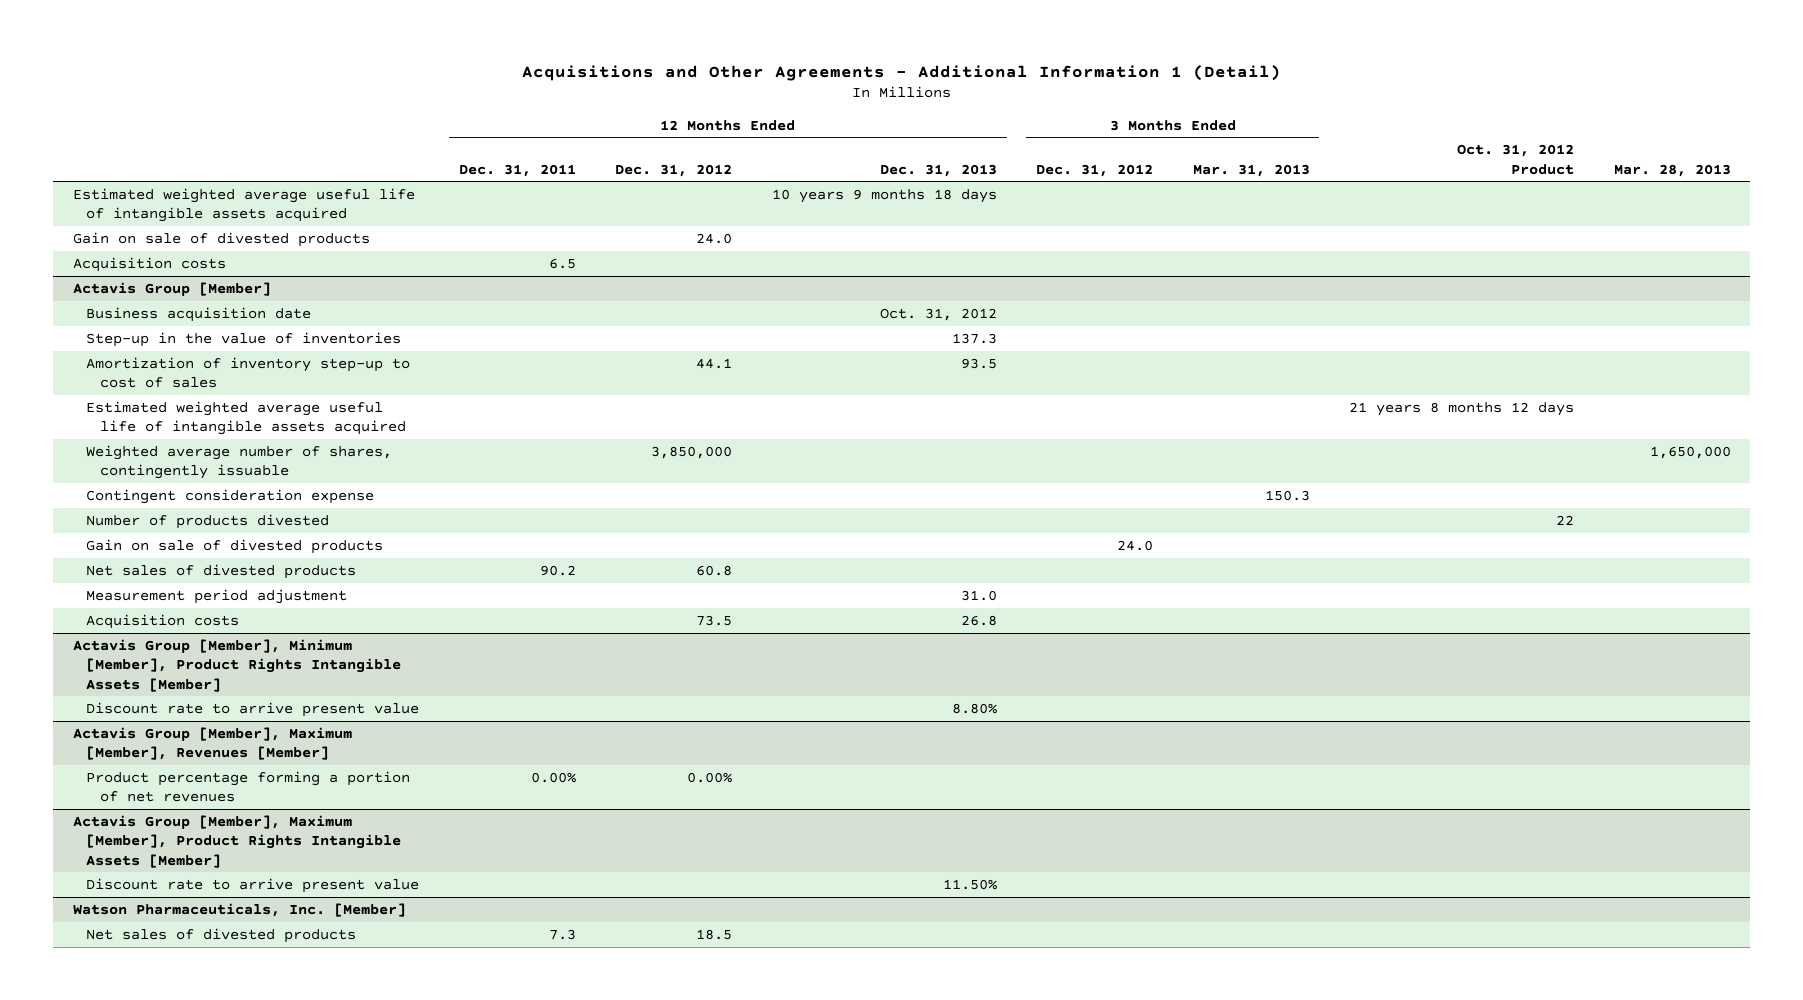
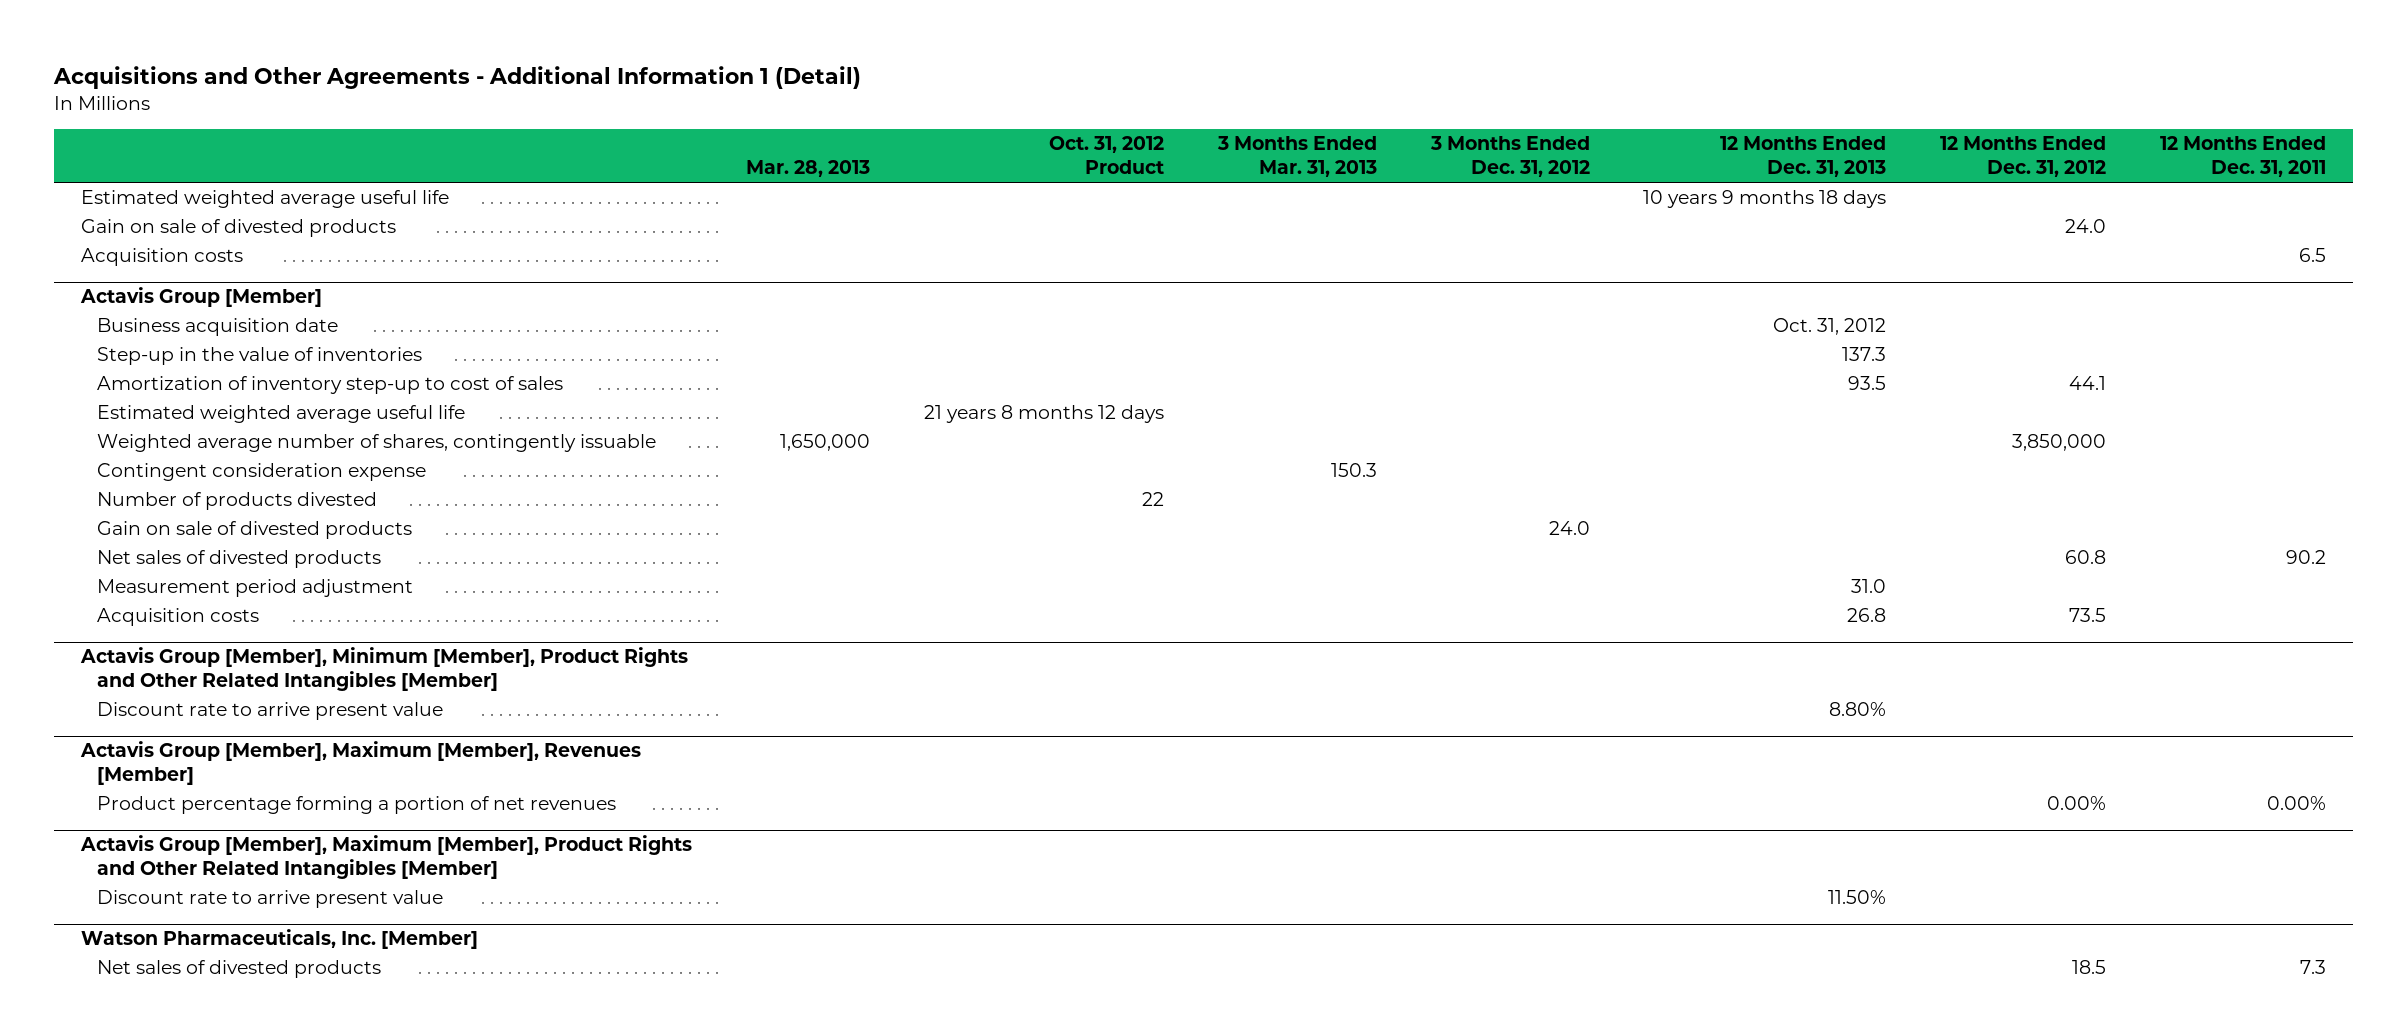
- | 12 Months Ended Dec. 31, 2011 | 12 Months Ended Dec. 31, 2012 | 12 Months Ended Dec. 31, 2013 | 3 Months Ended Dec. 31, 2012 | 3 Months Ended Mar. 31, 2013 | Oct. 31, 2012 Product | Mar. 28, 2013
+ | Mar. 28, 2013 | Oct. 31, 2012 Product | 3 Months Ended Mar. 31, 2013 | 3 Months Ended Dec. 31, 2012 | 12 Months Ended Dec. 31, 2013 | 12 Months Ended Dec. 31, 2012 | 12 Months Ended Dec. 31, 2011
- Estimated weighted average useful life of intangible assets acquired | | | 10 years 9 months 18 days | | | |
+ Estimated weighted average useful life | | | | | 10 years 9 months 18 days | |
@ Actavis Group [Member]
- Estimated weighted average useful life of intangible assets acquired | | | | | | 21 years 8 months 12 days |
+ Estimated weighted average useful life | | 21 years 8 months 12 days | | | | |
- Actavis Group [Member], Minimum [Member], Product Rights Intangible Assets [Member]
+ Actavis Group [Member], Minimum [Member], Product Rights and Other Related Intangibles [Member]
- Actavis Group [Member], Maximum [Member], Product Rights Intangible Assets [Member]
+ Actavis Group [Member], Maximum [Member], Product Rights and Other Related Intangibles [Member]

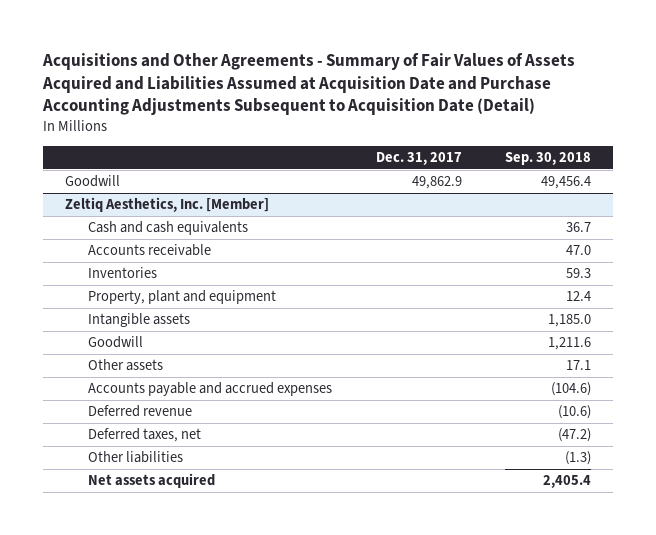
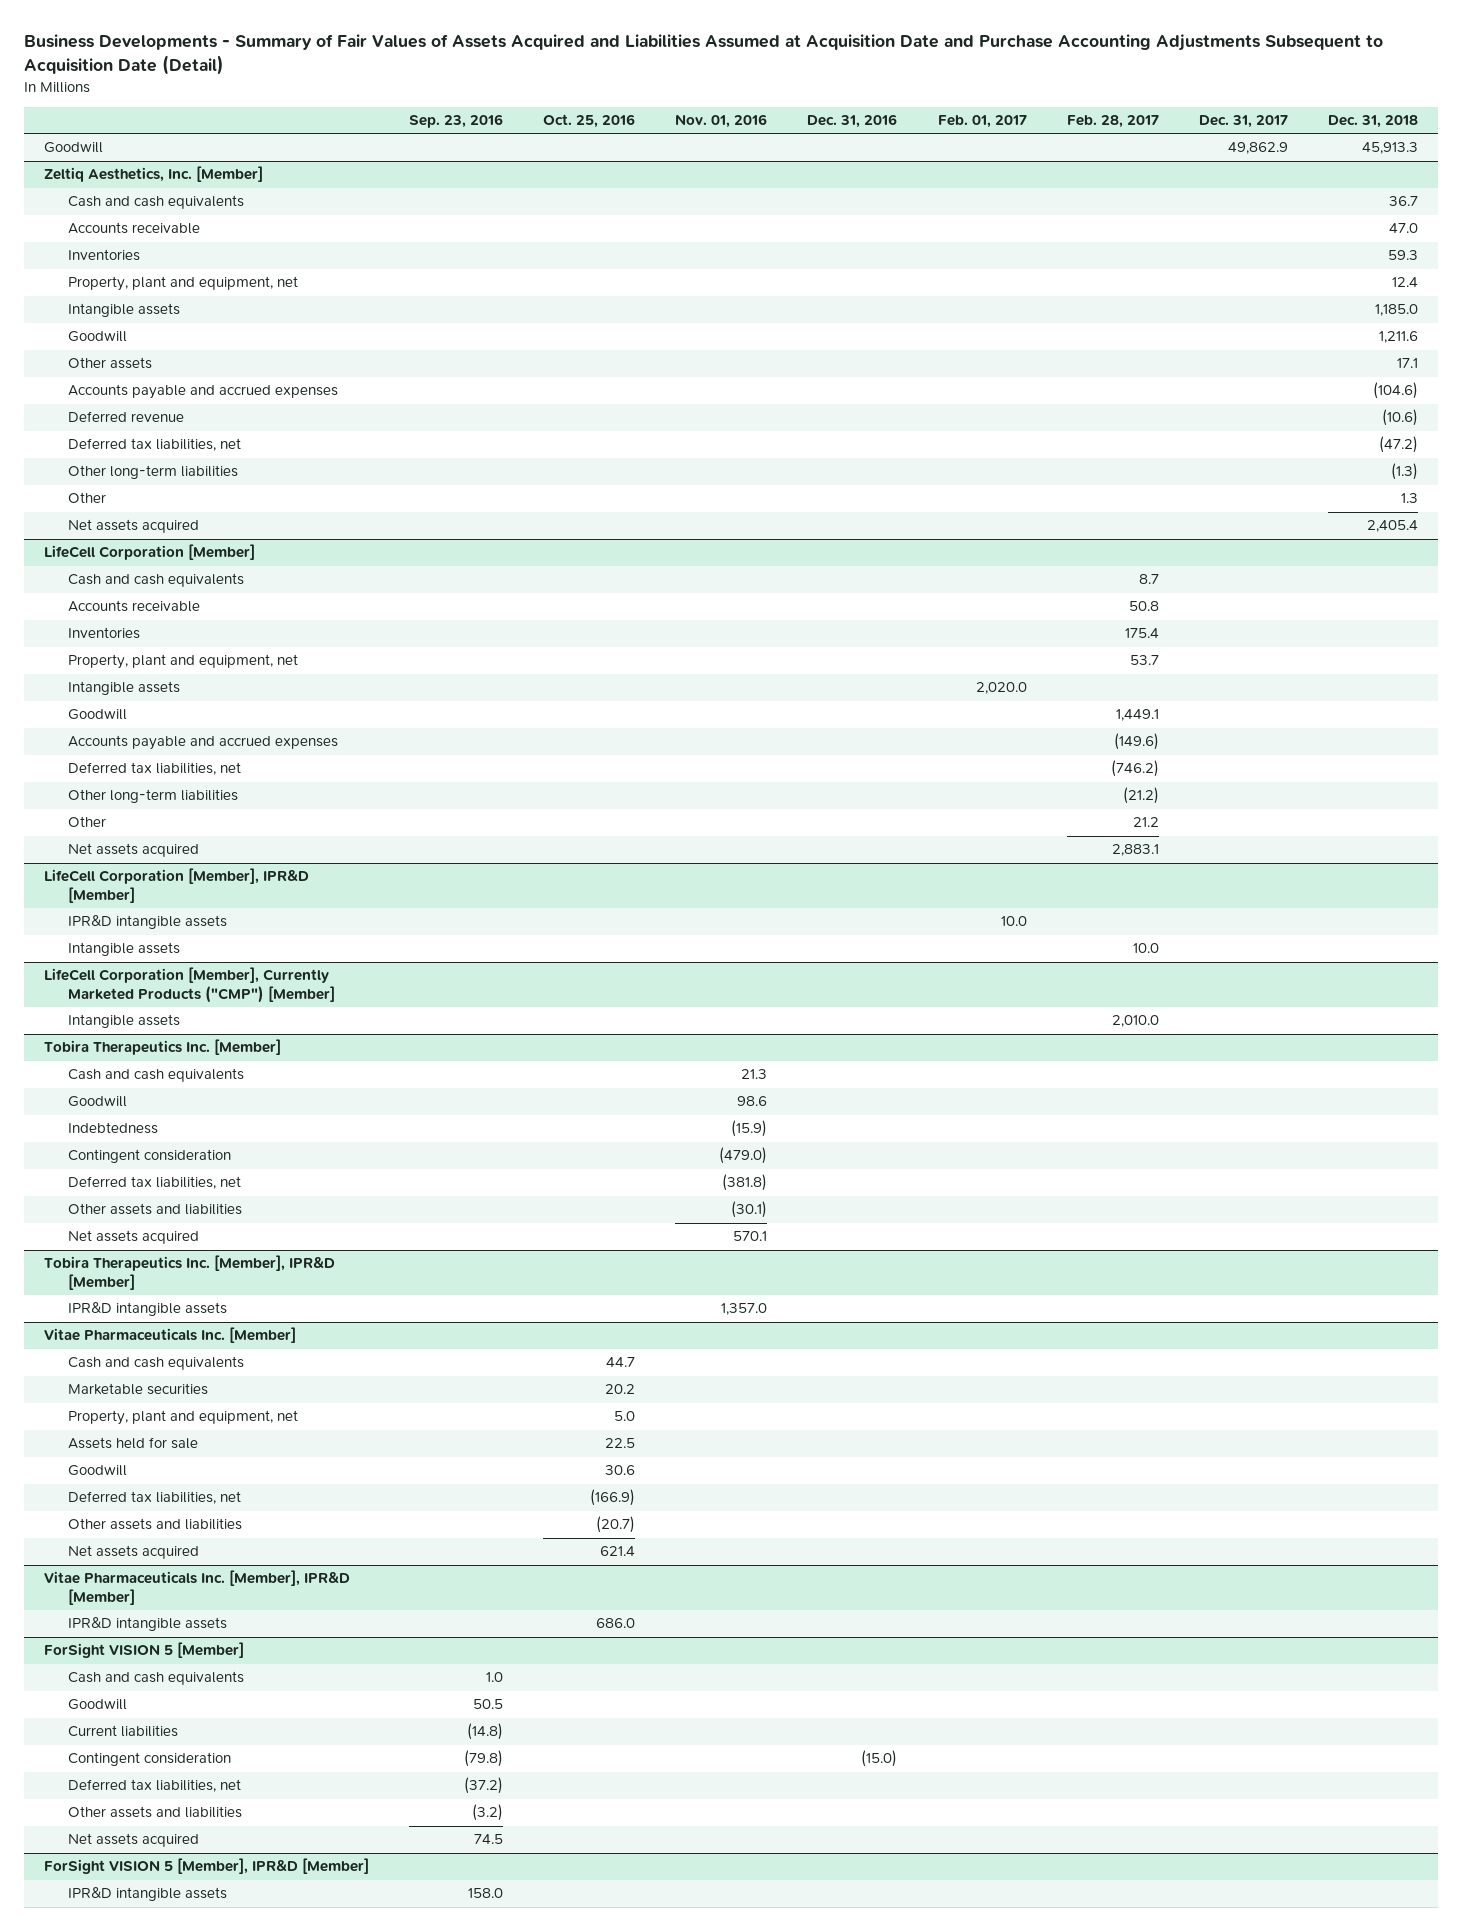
- Acquisitions and Other Agreements - Summary of Fair Values of Assets Acquired and Liabilities Assumed at Acquisition Date and Purchase Accounting Adjustments Subsequent to Acquisition Date (Detail)
+ Business Developments - Summary of Fair Values of Assets Acquired and Liabilities Assumed at Acquisition Date and Purchase Accounting Adjustments Subsequent to Acquisition Date (Detail)
- | Dec. 31, 2017 | Sep. 30, 2018
+ | Sep. 23, 2016 | Oct. 25, 2016 | Nov. 01, 2016 | Dec. 31, 2016 | Feb. 01, 2017 | Feb. 28, 2017 | Dec. 31, 2017 | Dec. 31, 2018
@ Zeltiq Aesthetics, Inc. [Member]
- Property, plant and equipment | | 12.4
+ Property, plant and equipment, net | | | | | | | | 12.4
- Deferred taxes, net | | (47.2)
- Other liabilities | | (1.3)
+ Deferred tax liabilities, net | | | | | | | | (47.2)
+ Other long-term liabilities | | | | | | | | (1.3)
+ Other | | | | | | | | 1.3
+ LifeCell Corporation [Member]
+ Cash and cash equivalents | | | | | | 8.7 | |
+ Accounts receivable | | | | | | 50.8 | |
+ Inventories | | | | | | 175.4 | |
+ Property, plant and equipment, net | | | | | | 53.7 | |
+ Intangible assets | | | | | 2,020.0 | | |
+ Goodwill | | | | | | 1,449.1 | |
+ Accounts payable and accrued expenses | | | | | | (149.6) | |
+ Deferred tax liabilities, net | | | | | | (746.2) | |
+ Other long-term liabilities | | | | | | (21.2) | |
+ Other | | | | | | 21.2 | |
+ Net assets acquired | | | | | | 2,883.1 | |
+ LifeCell Corporation [Member], IPR&D [Member]
+ IPR&D intangible assets | | | | | 10.0 | | |
+ Intangible assets | | | | | | 10.0 | |
+ LifeCell Corporation [Member], Currently Marketed Products ("CMP") [Member]
+ Intangible assets | | | | | | 2,010.0 | |
+ Tobira Therapeutics Inc. [Member]
+ Cash and cash equivalents | | | 21.3 | | | | |
+ Goodwill | | | 98.6 | | | | |
+ Indebtedness | | | (15.9) | | | | |
+ Contingent consideration | | | (479.0) | | | | |
+ Deferred tax liabilities, net | | | (381.8) | | | | |
+ Other assets and liabilities | | | (30.1) | | | | |
+ Net assets acquired | | | 570.1 | | | | |
+ Tobira Therapeutics Inc. [Member], IPR&D [Member]
+ IPR&D intangible assets | | | 1,357.0 | | | | |
+ Vitae Pharmaceuticals Inc. [Member]
+ Cash and cash equivalents | | 44.7 | | | | | |
+ Marketable securities | | 20.2 | | | | | |
+ Property, plant and equipment, net | | 5.0 | | | | | |
+ Assets held for sale | | 22.5 | | | | | |
+ Goodwill | | 30.6 | | | | | |
+ Deferred tax liabilities, net | | (166.9) | | | | | |
+ Other assets and liabilities | | (20.7) | | | | | |
+ Net assets acquired | | 621.4 | | | | | |
+ Vitae Pharmaceuticals Inc. [Member], IPR&D [Member]
+ IPR&D intangible assets | | 686.0 | | | | | |
+ ForSight VISION 5 [Member]
+ Cash and cash equivalents | 1.0 | | | | | | |
+ Goodwill | 50.5 | | | | | | |
+ Current liabilities | (14.8) | | | | | | |
+ Contingent consideration | (79.8) | | | (15.0) | | | |
+ Deferred tax liabilities, net | (37.2) | | | | | | |
+ Other assets and liabilities | (3.2) | | | | | | |
+ Net assets acquired | 74.5 | | | | | | |
+ ForSight VISION 5 [Member], IPR&D [Member]
+ IPR&D intangible assets | 158.0 | | | | | | |

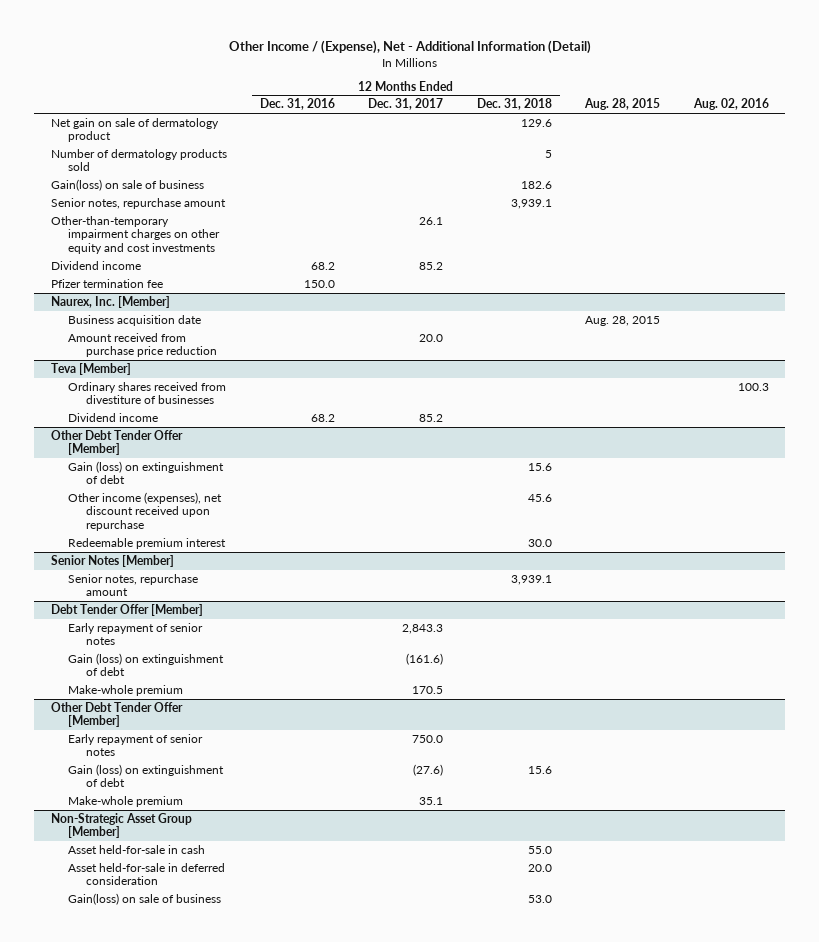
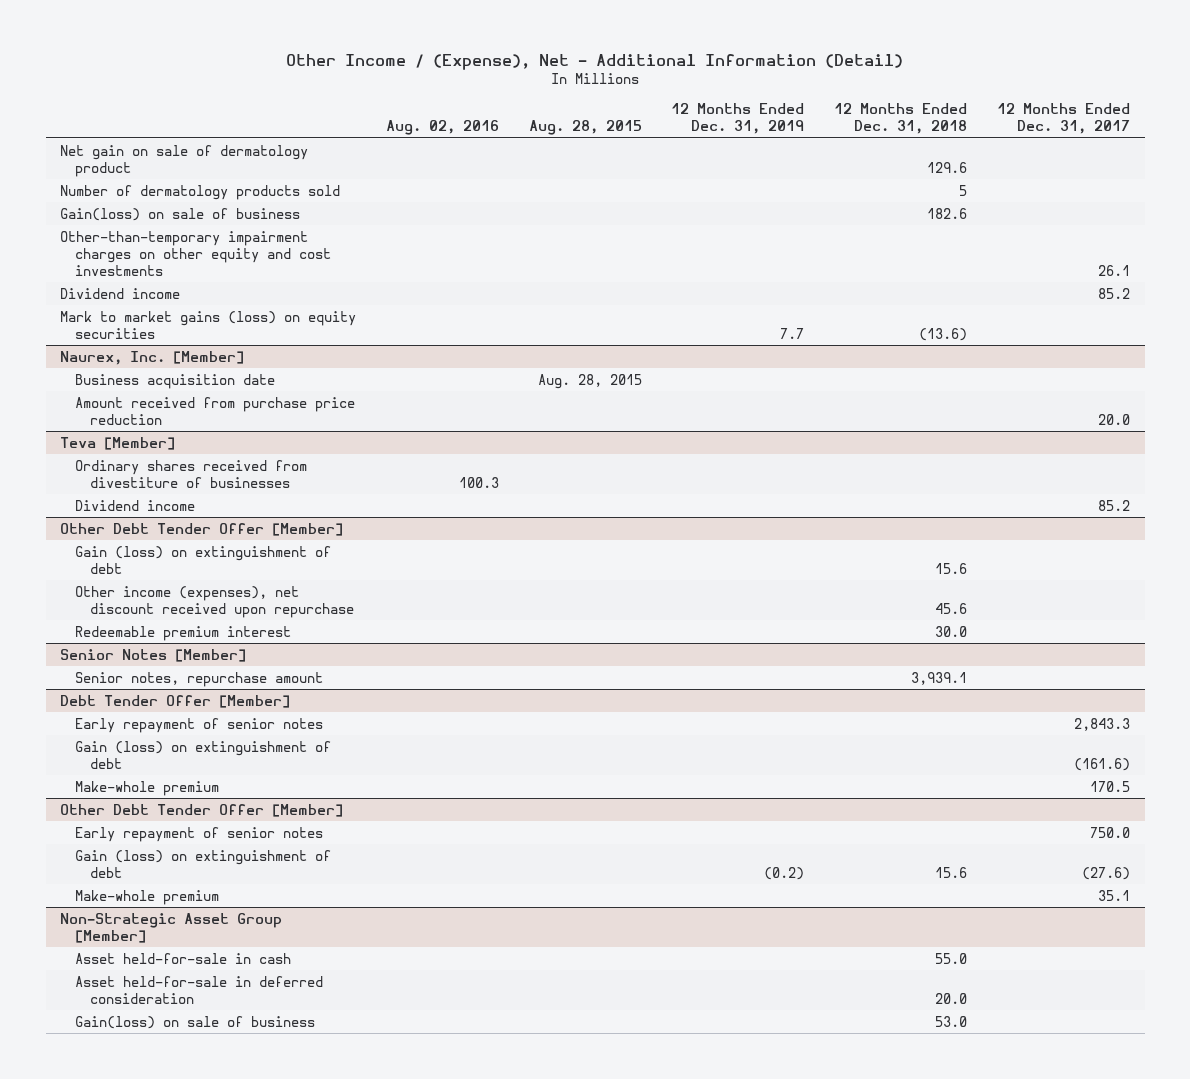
- | 12 Months Ended Dec. 31, 2016 | 12 Months Ended Dec. 31, 2017 | 12 Months Ended Dec. 31, 2018 | Aug. 28, 2015 | Aug. 02, 2016
+ | Aug. 02, 2016 | Aug. 28, 2015 | 12 Months Ended Dec. 31, 2019 | 12 Months Ended Dec. 31, 2018 | 12 Months Ended Dec. 31, 2017
- Senior notes, repurchase amount | | | 3,939.1 | |
- Pfizer termination fee | 150.0 | | | |
+ Mark to market gains (loss) on equity securities | | | 7.7 | (13.6) |

